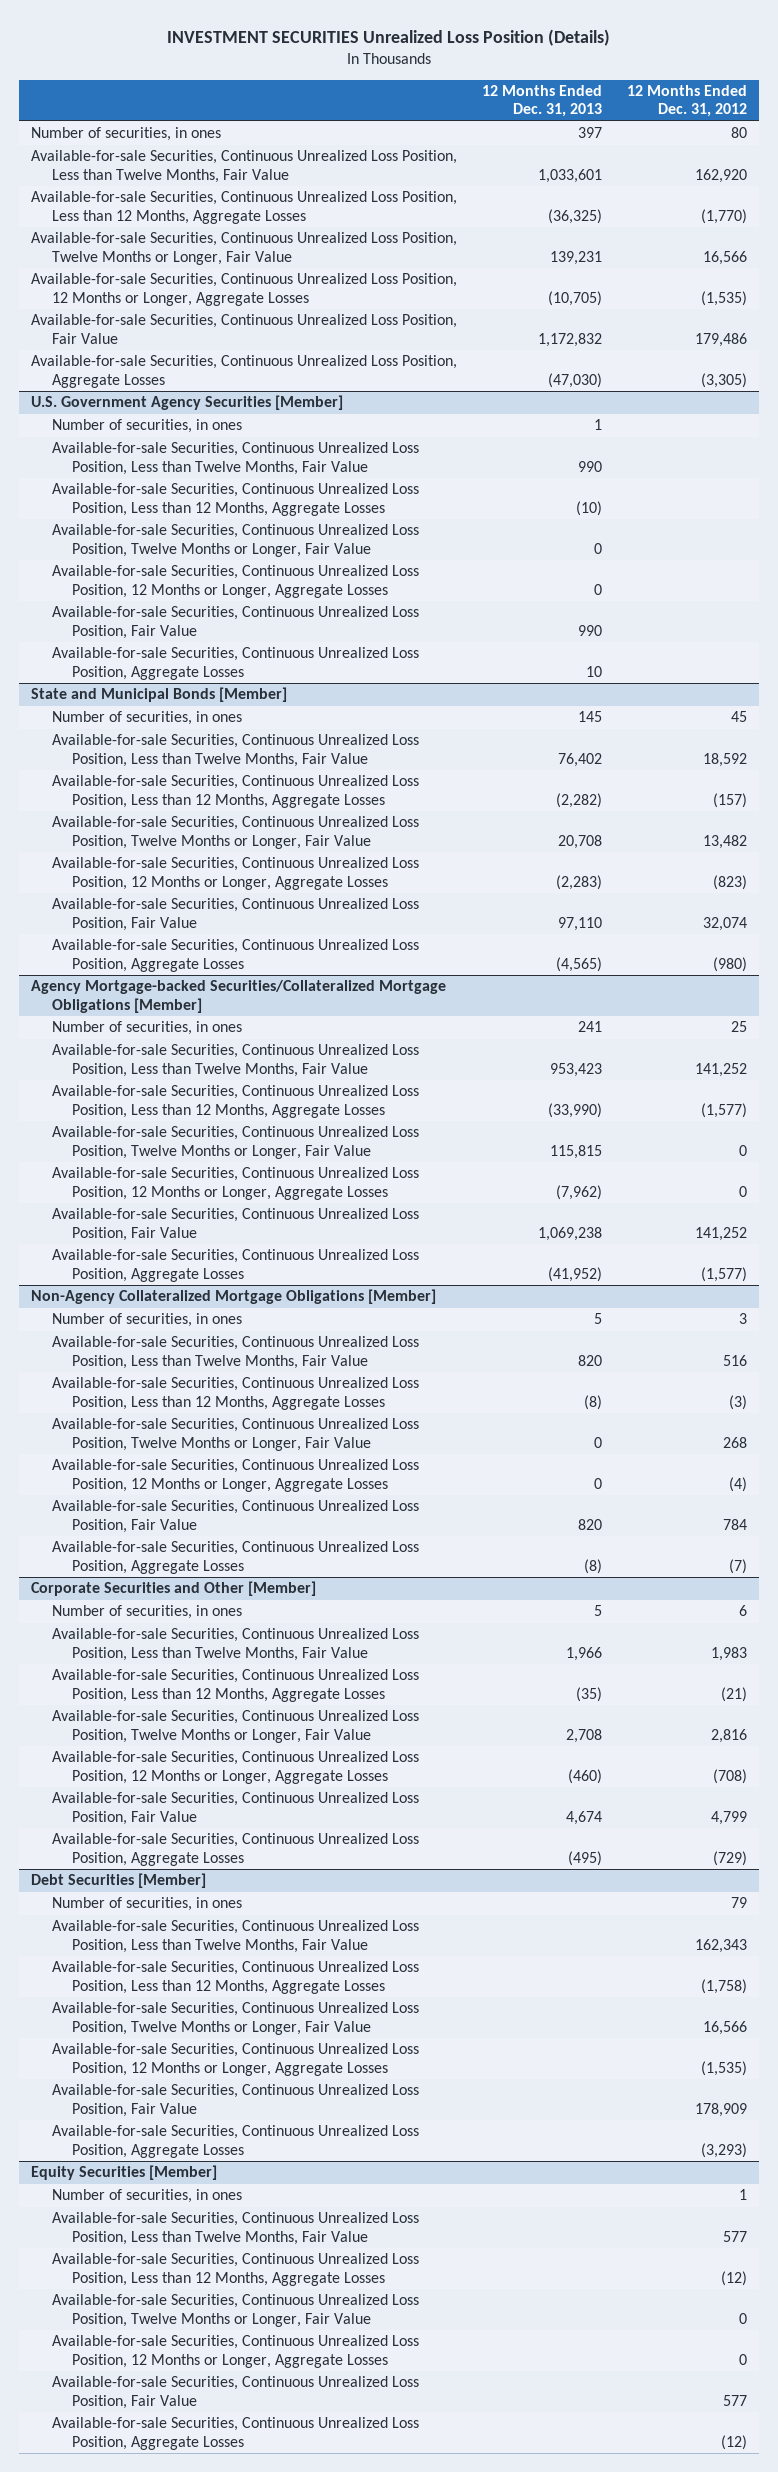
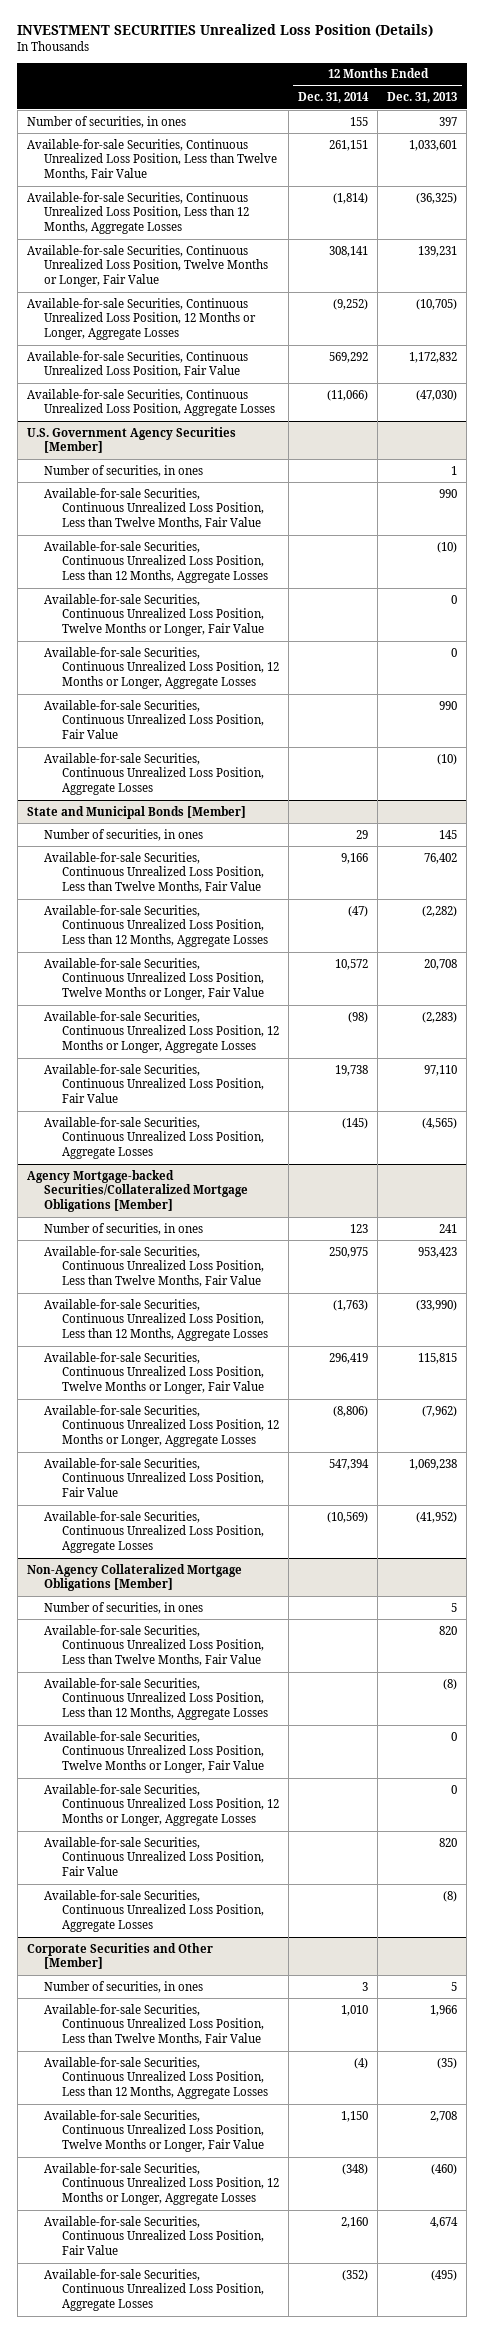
- | 12 Months Ended Dec. 31, 2013 | 12 Months Ended Dec. 31, 2012
+ | 12 Months Ended Dec. 31, 2014 | 12 Months Ended Dec. 31, 2013
@ U.S. Government Agency Securities [Member]
- Available-for-sale Securities, Continuous Unrealized Loss Position, Aggregate Losses | 10 |
+ Available-for-sale Securities, Continuous Unrealized Loss Position, Aggregate Losses | | (10)
- Debt Securities [Member]
- Number of securities, in ones | | 79
- Available-for-sale Securities, Continuous Unrealized Loss Position, Less than Twelve Months, Fair Value | | 162,343
- Available-for-sale Securities, Continuous Unrealized Loss Position, Less than 12 Months, Aggregate Losses | | (1,758)
- Available-for-sale Securities, Continuous Unrealized Loss Position, Twelve Months or Longer, Fair Value | | 16,566
- Available-for-sale Securities, Continuous Unrealized Loss Position, 12 Months or Longer, Aggregate Losses | | (1,535)
- Available-for-sale Securities, Continuous Unrealized Loss Position, Fair Value | | 178,909
- Available-for-sale Securities, Continuous Unrealized Loss Position, Aggregate Losses | | (3,293)
- Equity Securities [Member]
- Number of securities, in ones | | 1
- Available-for-sale Securities, Continuous Unrealized Loss Position, Less than Twelve Months, Fair Value | | 577
- Available-for-sale Securities, Continuous Unrealized Loss Position, Less than 12 Months, Aggregate Losses | | (12)
- Available-for-sale Securities, Continuous Unrealized Loss Position, Twelve Months or Longer, Fair Value | | 0
- Available-for-sale Securities, Continuous Unrealized Loss Position, 12 Months or Longer, Aggregate Losses | | 0
- Available-for-sale Securities, Continuous Unrealized Loss Position, Fair Value | | 577
- Available-for-sale Securities, Continuous Unrealized Loss Position, Aggregate Losses | | (12)

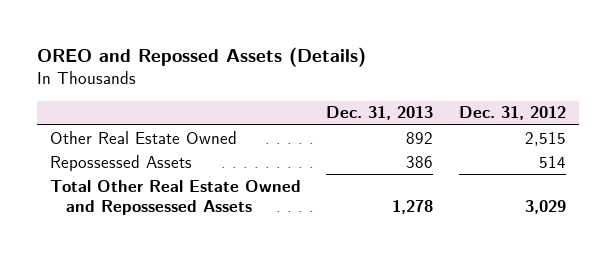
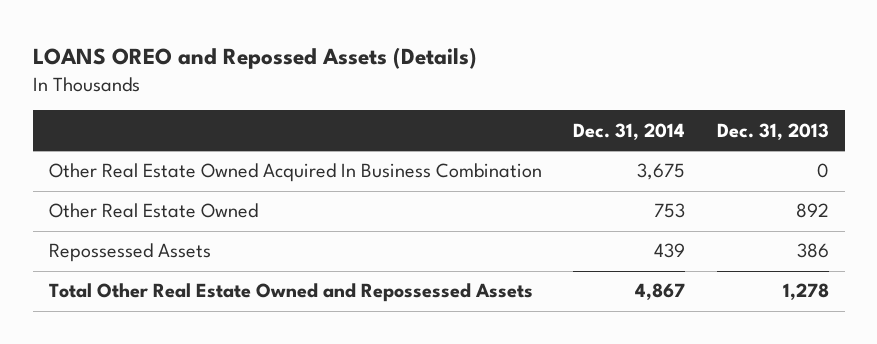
- OREO and Repossed Assets (Details)
+ LOANS OREO and Repossed Assets (Details)
- | Dec. 31, 2013 | Dec. 31, 2012
+ | Dec. 31, 2014 | Dec. 31, 2013
+ Other Real Estate Owned Acquired In Business Combination | 3,675 | 0

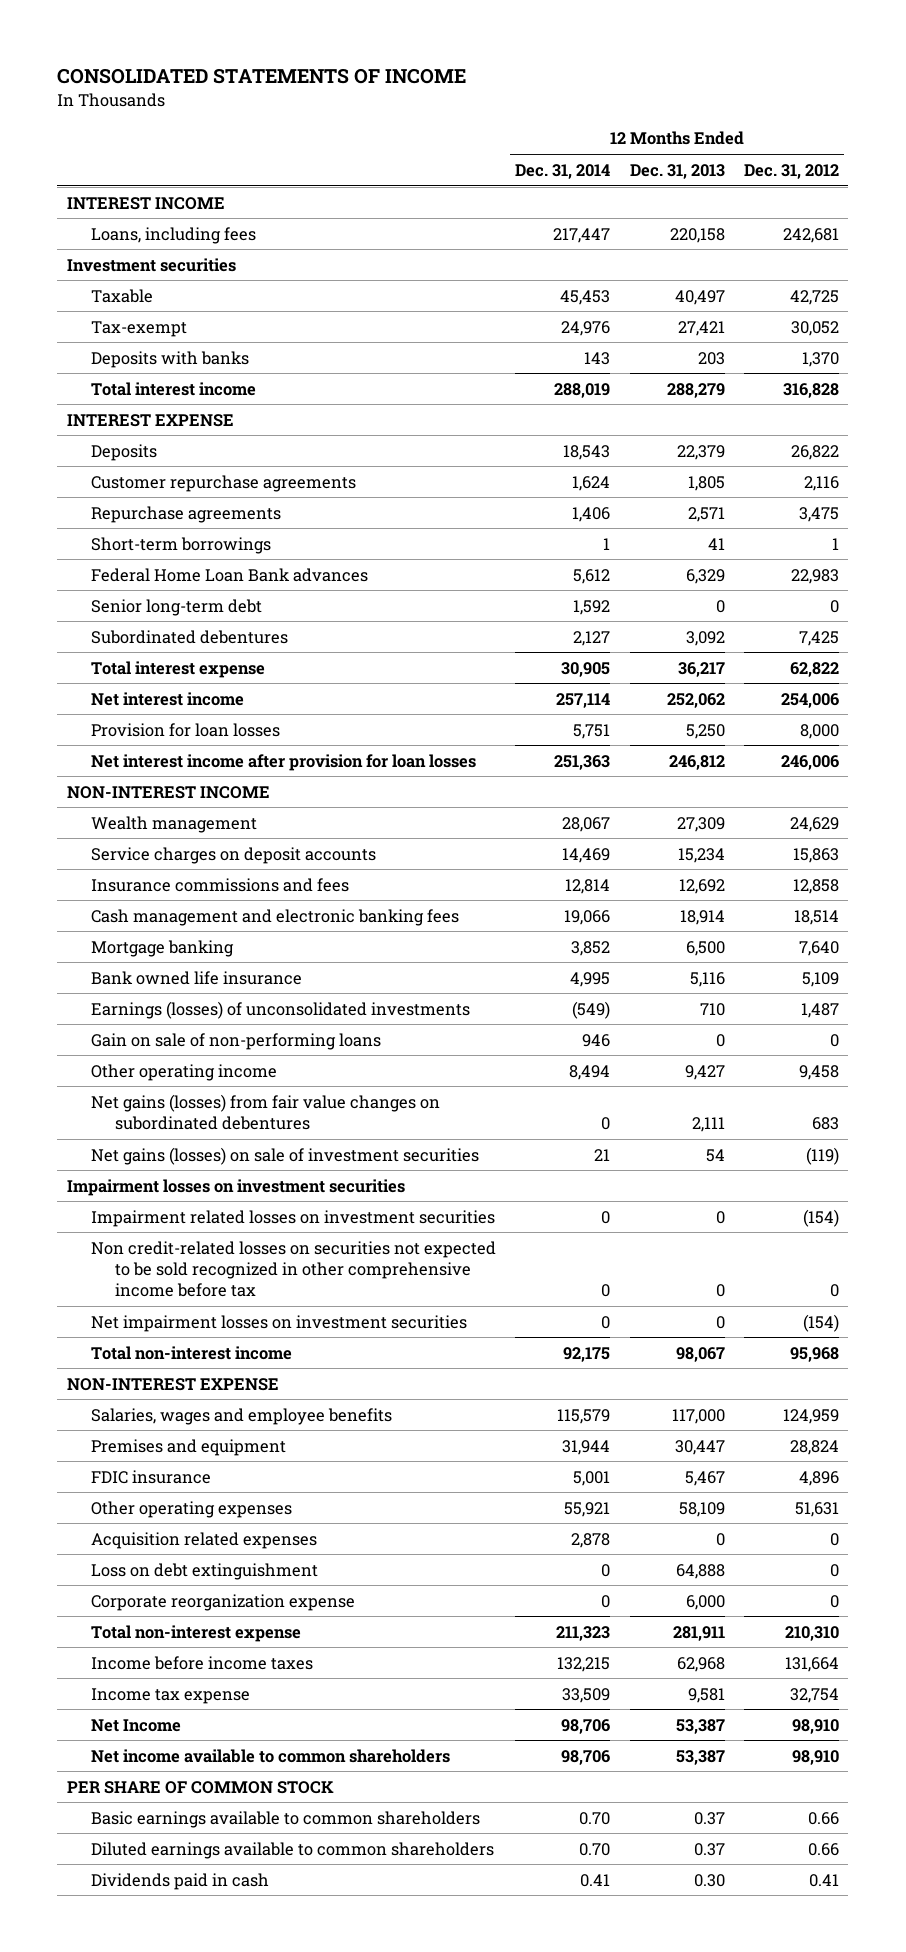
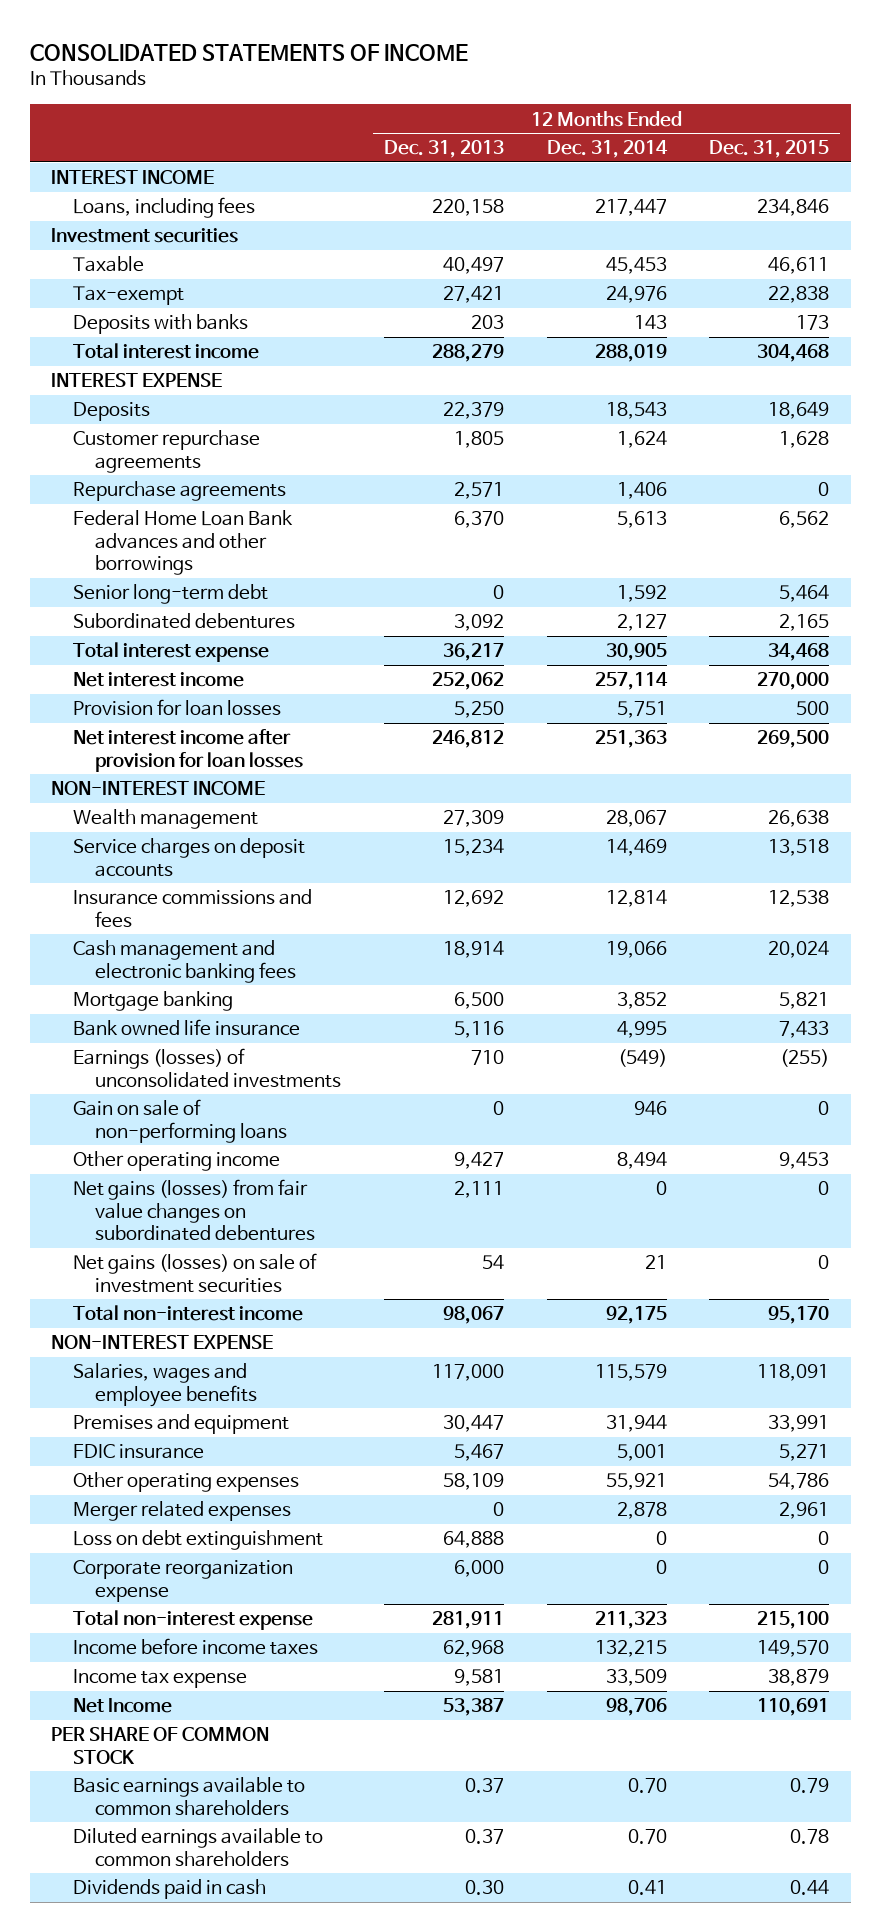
- | 12 Months Ended Dec. 31, 2014 | 12 Months Ended Dec. 31, 2013 | 12 Months Ended Dec. 31, 2012
+ | 12 Months Ended Dec. 31, 2013 | 12 Months Ended Dec. 31, 2014 | 12 Months Ended Dec. 31, 2015
- Short-term borrowings | 1 | 41 | 1
- Federal Home Loan Bank advances | 5,612 | 6,329 | 22,983
+ Federal Home Loan Bank advances and other borrowings | 6,370 | 5,613 | 6,562
- Impairment losses on investment securities
- Impairment related losses on investment securities | 0 | 0 | (154)
- Non credit-related losses on securities not expected to be sold recognized in other comprehensive income before tax | 0 | 0 | 0
- Net impairment losses on investment securities | 0 | 0 | (154)
- Acquisition related expenses | 2,878 | 0 | 0
+ Merger related expenses | 0 | 2,878 | 2,961
- Net income available to common shareholders | 98,706 | 53,387 | 98,910

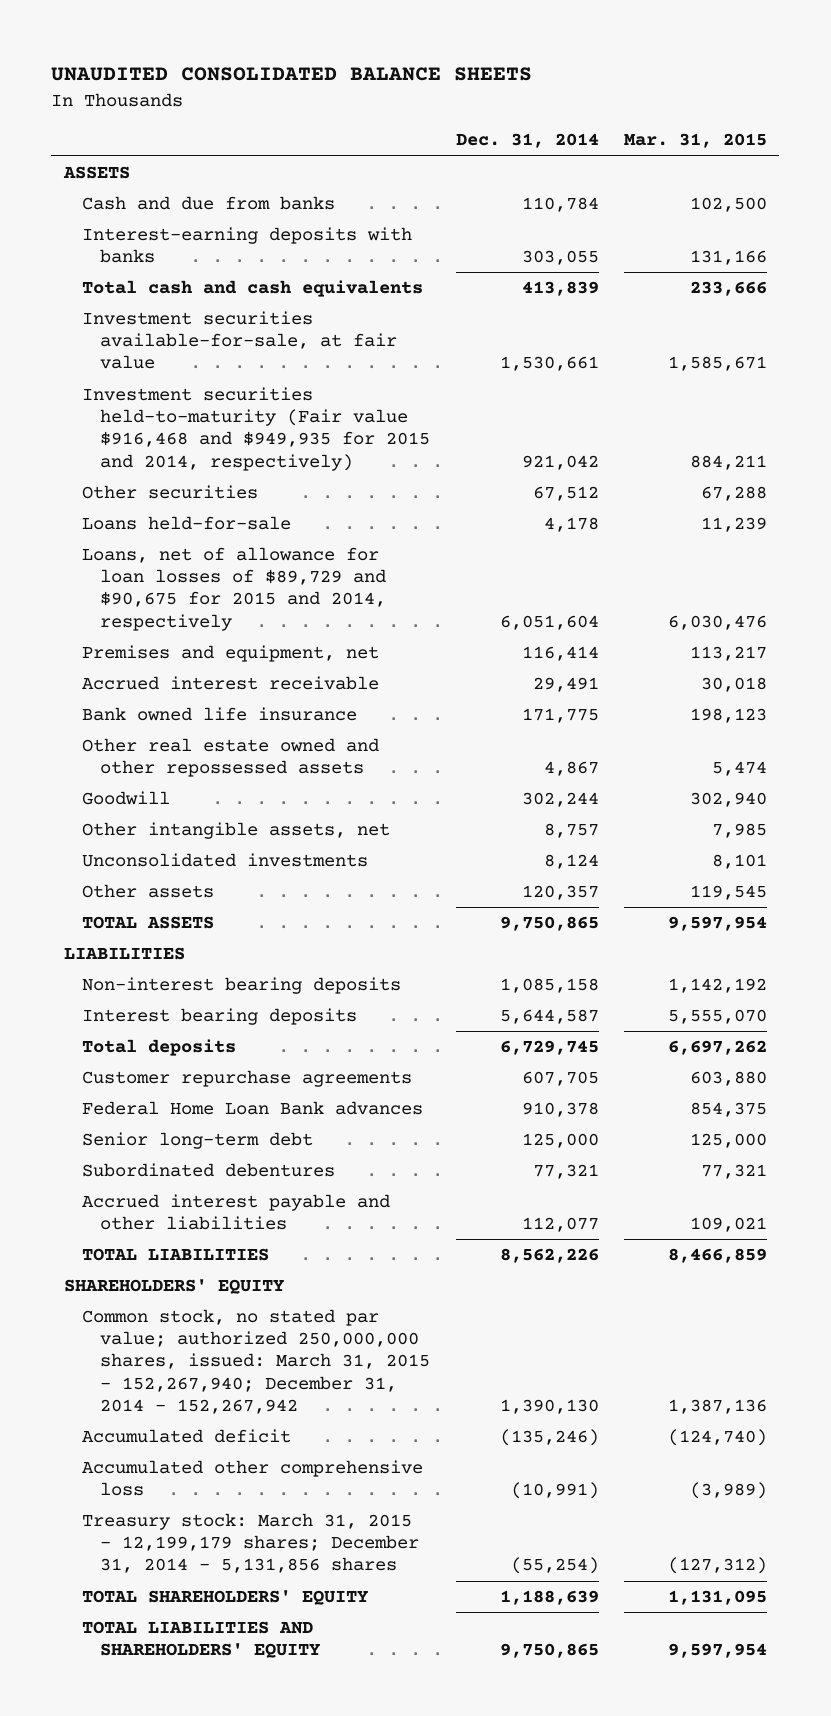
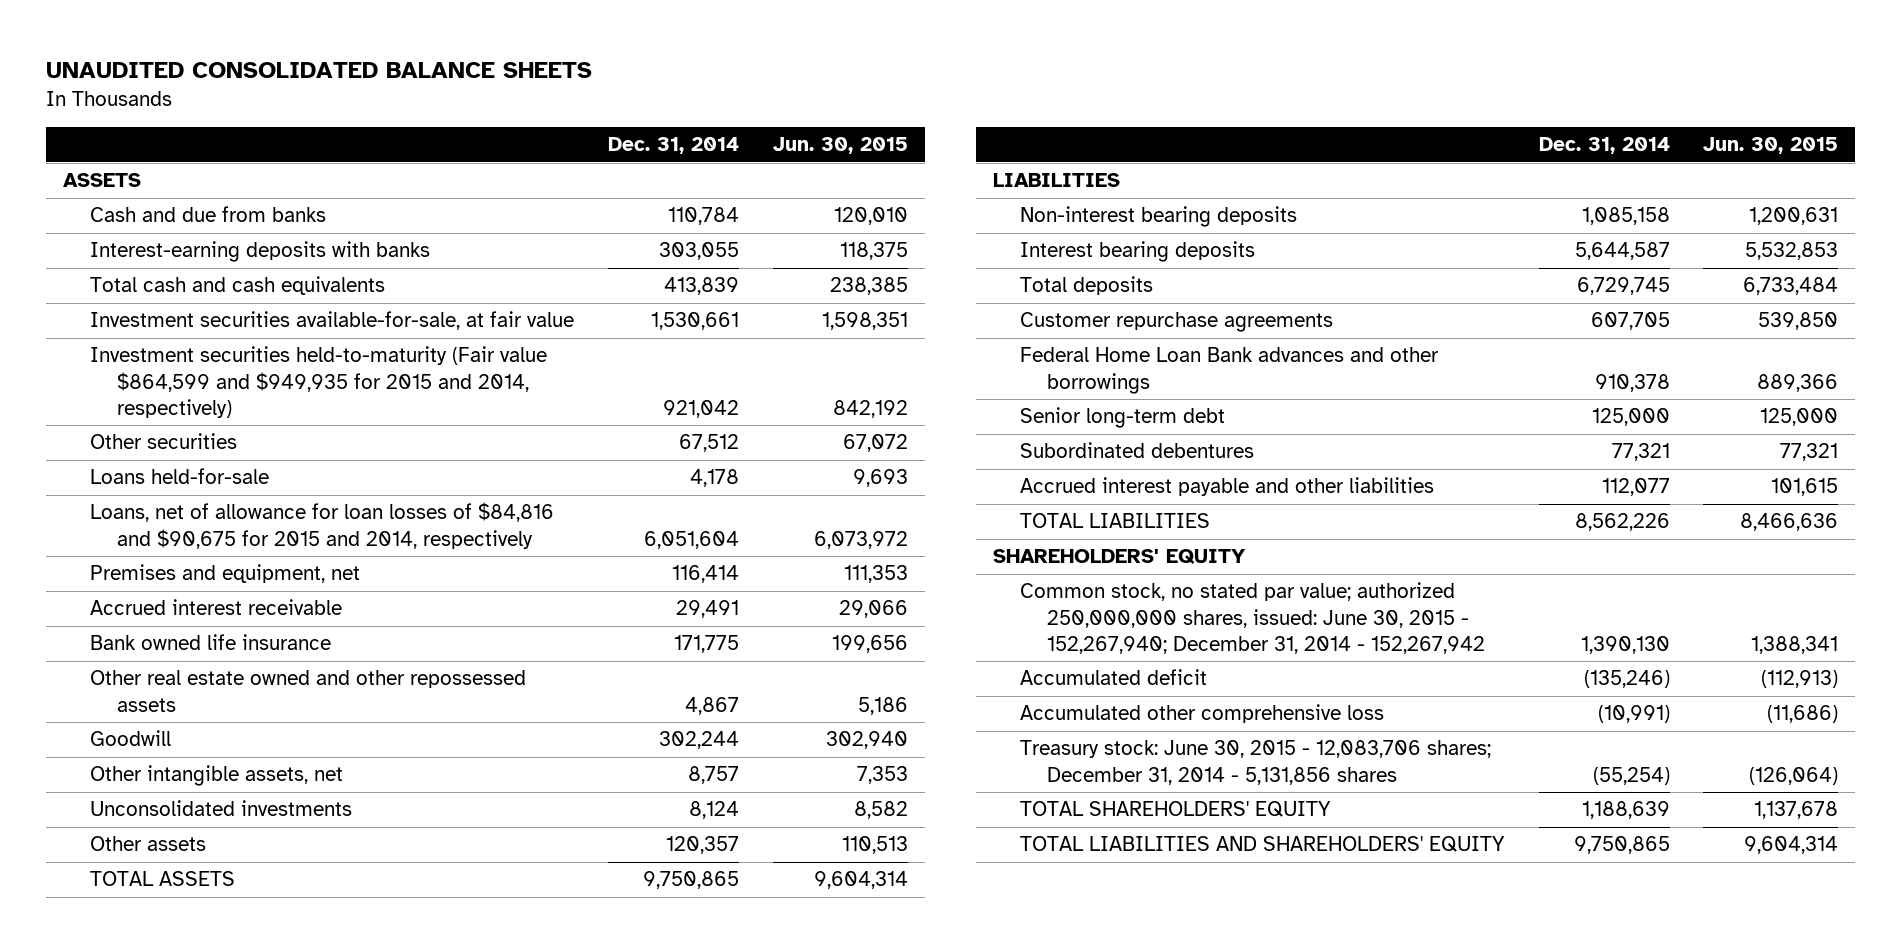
- | Dec. 31, 2014 | Mar. 31, 2015
+ | Dec. 31, 2014 | Jun. 30, 2015
- Investment securities held-to-maturity (Fair value $916,468 and $949,935 for 2015 and 2014, respectively) | 921,042 | 884,211
+ Investment securities held-to-maturity (Fair value $864,599 and $949,935 for 2015 and 2014, respectively) | 921,042 | 842,192
- Loans, net of allowance for loan losses of $89,729 and $90,675 for 2015 and 2014, respectively | 6,051,604 | 6,030,476
+ Loans, net of allowance for loan losses of $84,816 and $90,675 for 2015 and 2014, respectively | 6,051,604 | 6,073,972
- Federal Home Loan Bank advances | 910,378 | 854,375
+ Federal Home Loan Bank advances and other borrowings | 910,378 | 889,366
- Common stock, no stated par value; authorized 250,000,000 shares, issued: March 31, 2015 - 152,267,940; December 31, 2014 - 152,267,942 | 1,390,130 | 1,387,136
+ Common stock, no stated par value; authorized 250,000,000 shares, issued: June 30, 2015 - 152,267,940; December 31, 2014 - 152,267,942 | 1,390,130 | 1,388,341
- Treasury stock: March 31, 2015 - 12,199,179 shares; December 31, 2014 - 5,131,856 shares | (55,254) | (127,312)
+ Treasury stock: June 30, 2015 - 12,083,706 shares; December 31, 2014 - 5,131,856 shares | (55,254) | (126,064)

